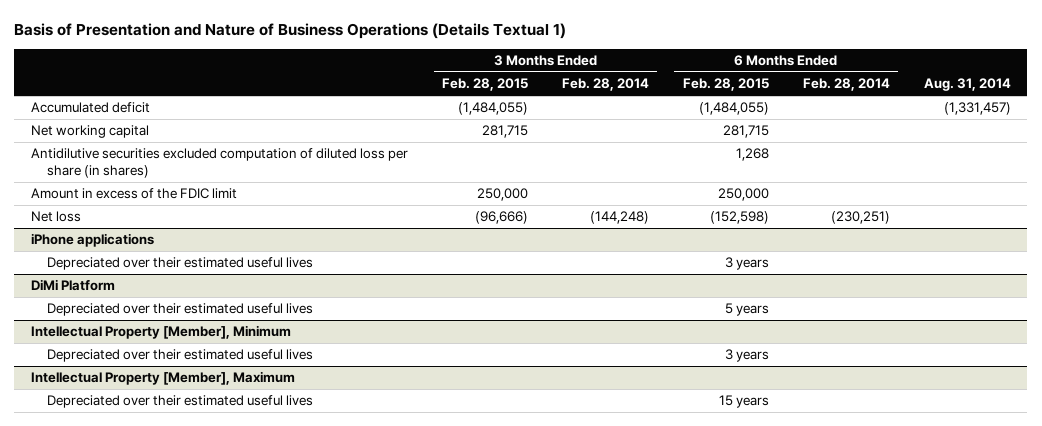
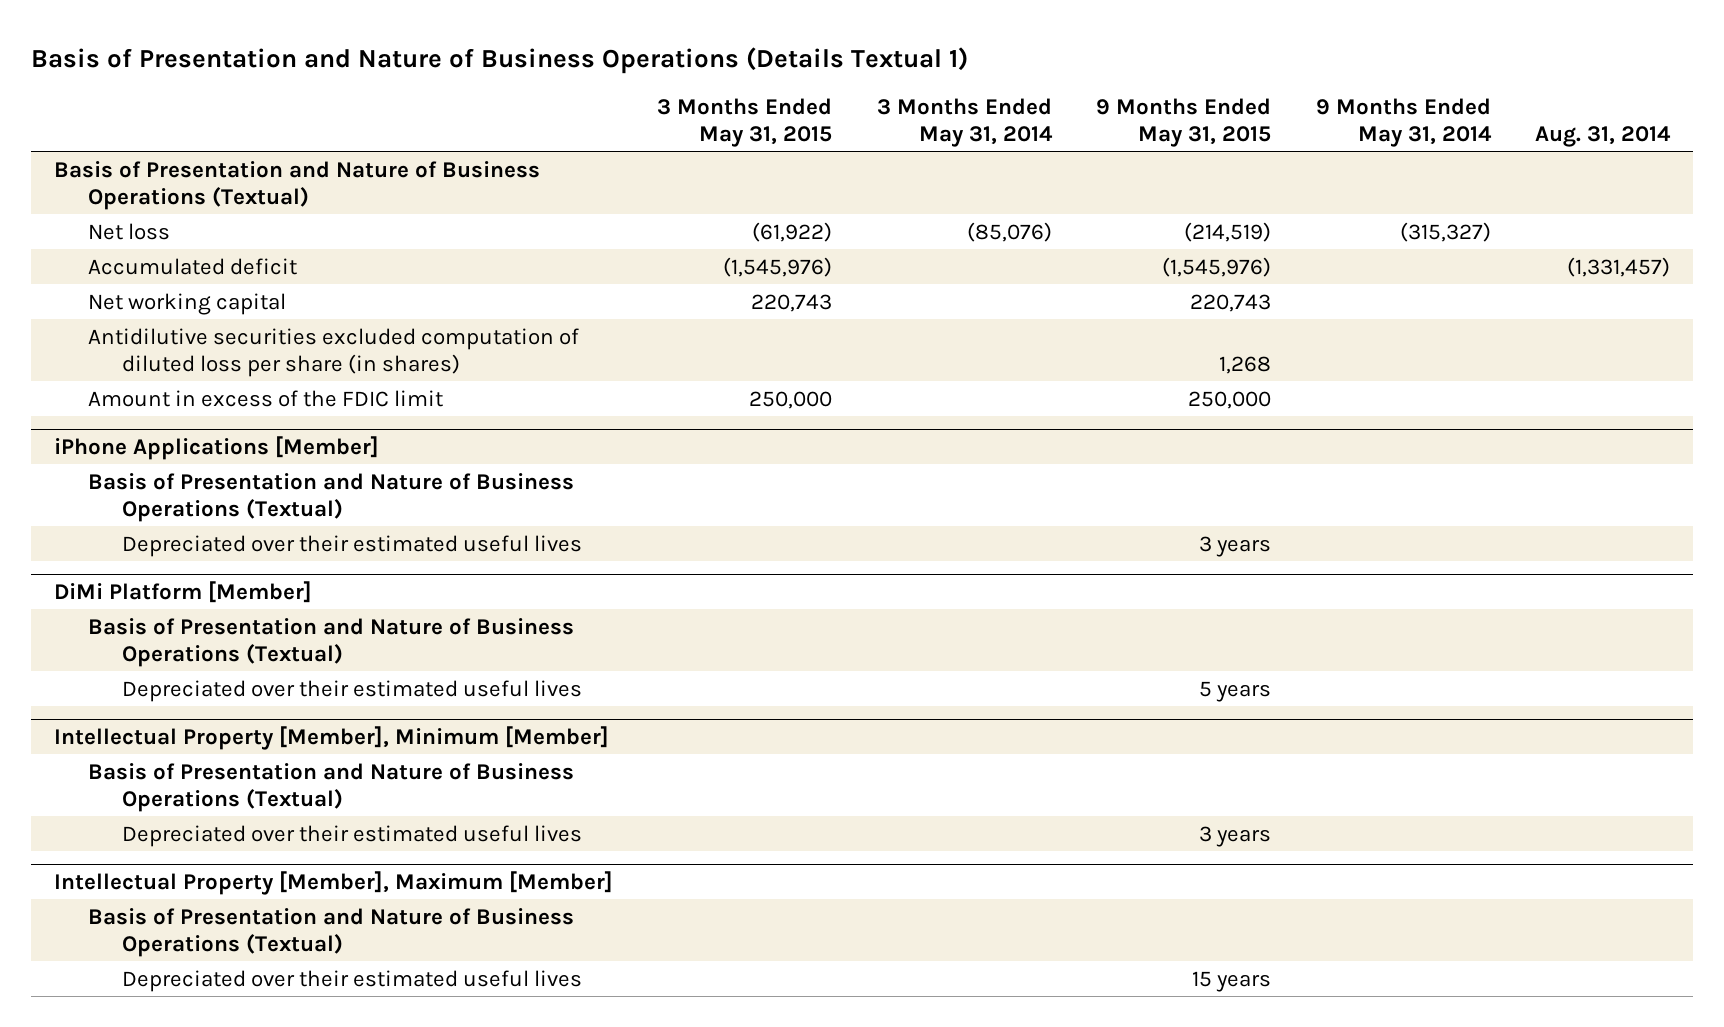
- | 3 Months Ended Feb. 28, 2015 | 3 Months Ended Feb. 28, 2014 | 6 Months Ended Feb. 28, 2015 | 6 Months Ended Feb. 28, 2014 | Aug. 31, 2014
+ | 3 Months Ended May 31, 2015 | 3 Months Ended May 31, 2014 | 9 Months Ended May 31, 2015 | 9 Months Ended May 31, 2014 | Aug. 31, 2014
+ Basis of Presentation and Nature of Business Operations (Textual)
moved up: Net loss | (61,922) | (85,076) | (214,519) | (315,327) |
- iPhone applications
+ iPhone Applications [Member]
+ Basis of Presentation and Nature of Business Operations (Textual)
- DiMi Platform
+ DiMi Platform [Member]
+ Basis of Presentation and Nature of Business Operations (Textual)
- Intellectual Property [Member], Minimum
+ Intellectual Property [Member], Minimum [Member]
+ Basis of Presentation and Nature of Business Operations (Textual)
- Intellectual Property [Member], Maximum
+ Intellectual Property [Member], Maximum [Member]
+ Basis of Presentation and Nature of Business Operations (Textual)

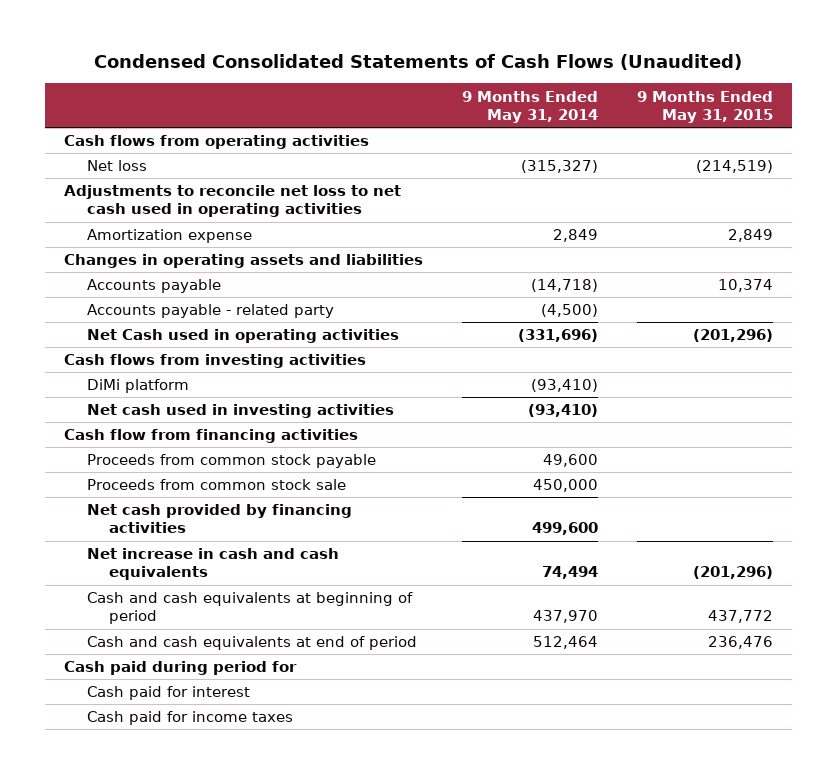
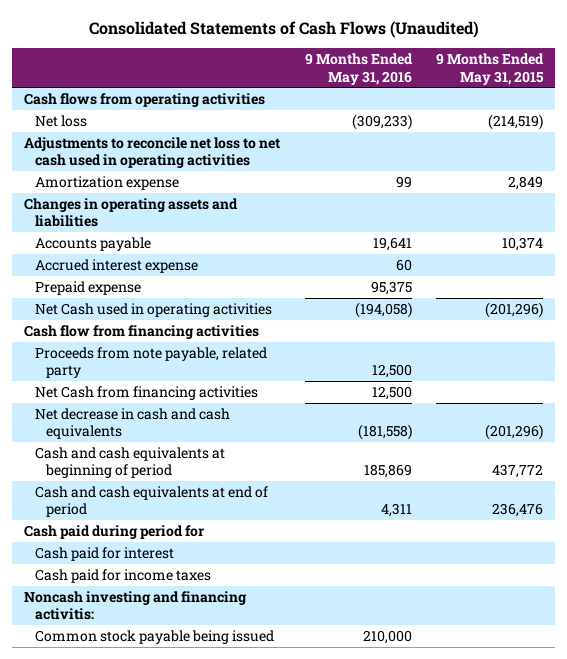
- Condensed Consolidated Statements of Cash Flows (Unaudited)
+ Consolidated Statements of Cash Flows (Unaudited)
- | 9 Months Ended May 31, 2014 | 9 Months Ended May 31, 2015
+ | 9 Months Ended May 31, 2016 | 9 Months Ended May 31, 2015
- Accounts payable - related party | (4,500) |
+ Accrued interest expense | 60 |
+ Prepaid expense | 95,375 |
- Cash flows from investing activities
- DiMi platform | (93,410) |
- Net cash used in investing activities | (93,410) |
- Proceeds from common stock payable | 49,600 |
- Proceeds from common stock sale | 450,000 |
- Net cash provided by financing activities | 499,600 |
- Net increase in cash and cash equivalents | 74,494 | (201,296)
+ Proceeds from note payable, related party | 12,500 |
+ Net Cash from financing activities | 12,500 |
+ Net decrease in cash and cash equivalents | (181,558) | (201,296)
+ Noncash investing and financing activitis:
+ Common stock payable being issued | 210,000 |

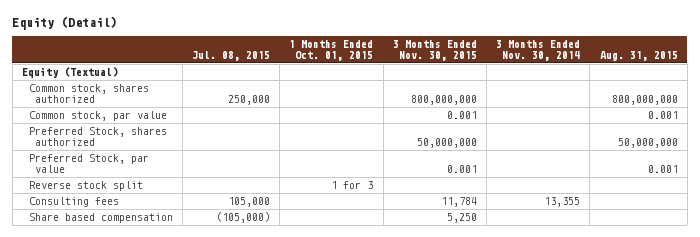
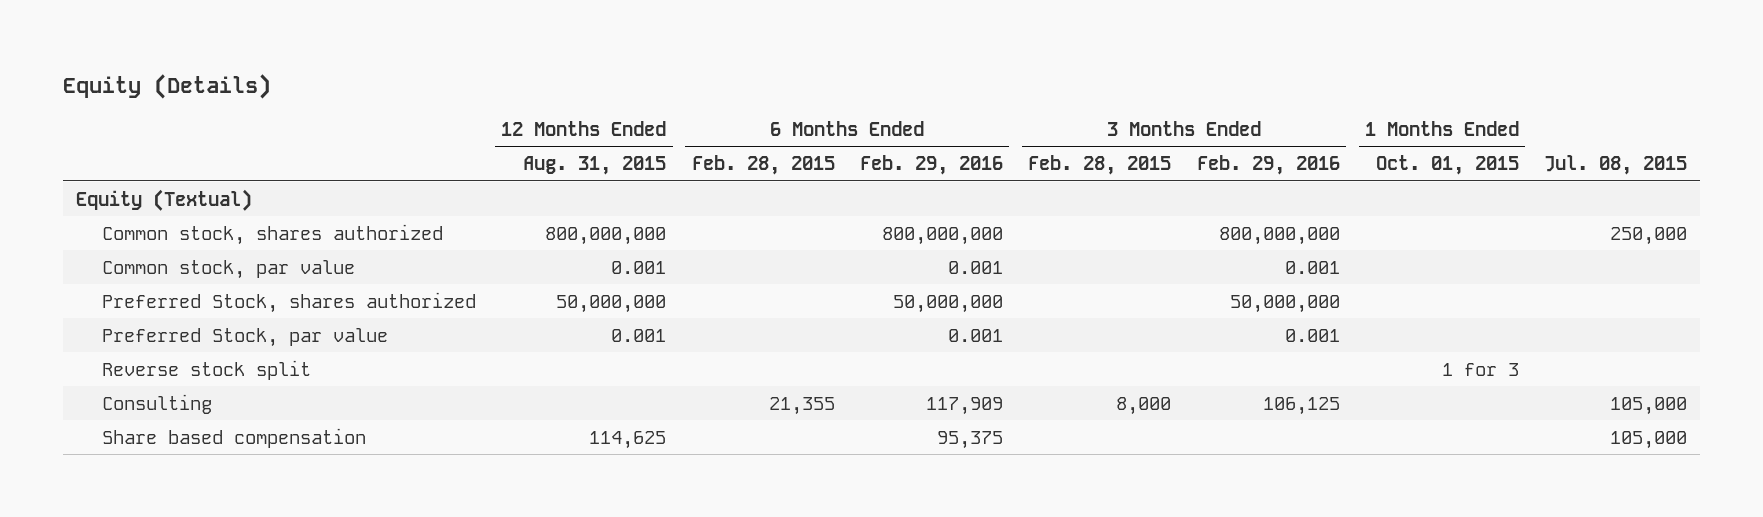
- Equity (Detail)
+ Equity (Details)
- | Jul. 08, 2015 | 1 Months Ended Oct. 01, 2015 | 3 Months Ended Nov. 30, 2015 | 3 Months Ended Nov. 30, 2014 | Aug. 31, 2015
+ | 12 Months Ended Aug. 31, 2015 | 6 Months Ended Feb. 28, 2015 | 6 Months Ended Feb. 29, 2016 | 3 Months Ended Feb. 28, 2015 | 3 Months Ended Feb. 29, 2016 | 1 Months Ended Oct. 01, 2015 | Jul. 08, 2015
- Consulting fees | 105,000 | | 11,784 | 13,355 |
- Share based compensation | (105,000) | | 5,250 | |
+ Consulting | | 21,355 | 117,909 | 8,000 | 106,125 | | 105,000
+ Share based compensation | 114,625 | | 95,375 | | | | 105,000

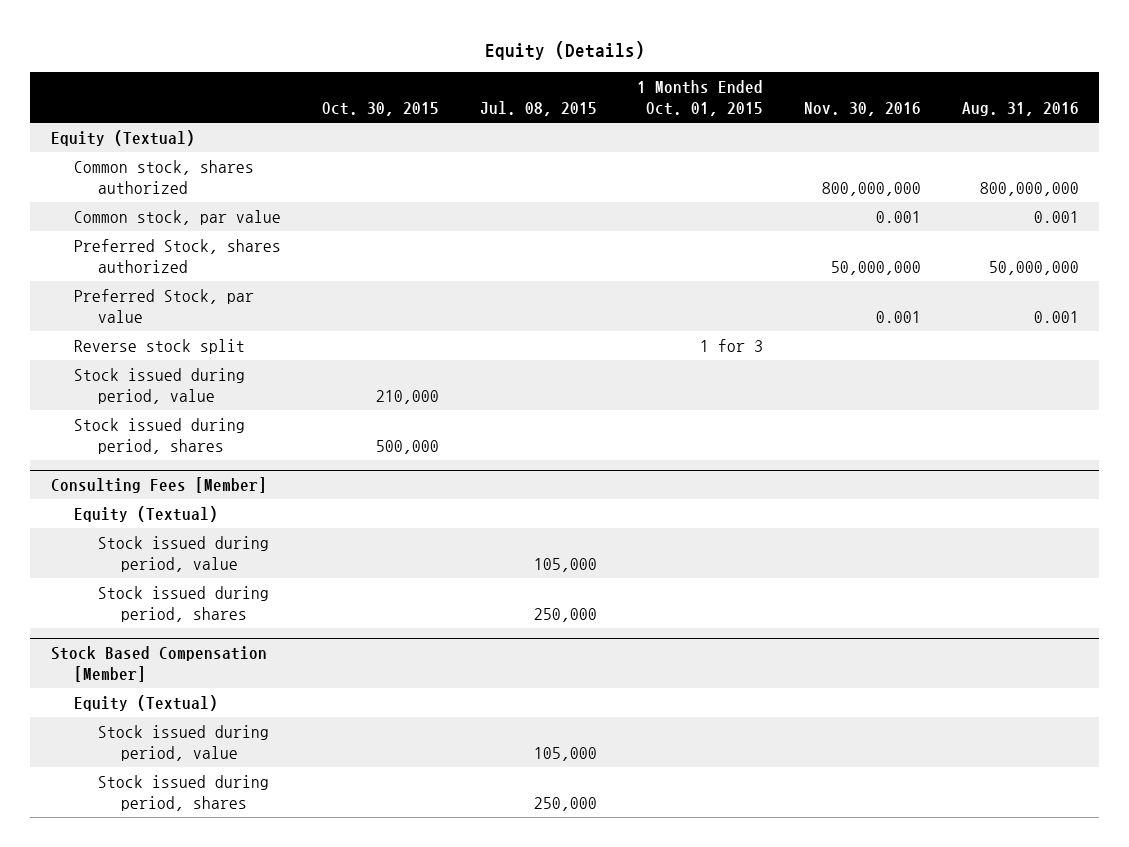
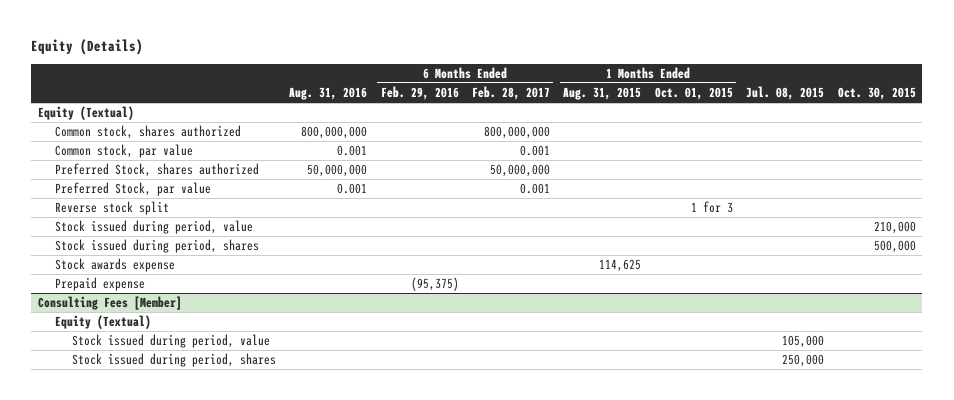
- | Oct. 30, 2015 | Jul. 08, 2015 | 1 Months Ended Oct. 01, 2015 | Nov. 30, 2016 | Aug. 31, 2016
+ | Aug. 31, 2016 | 6 Months Ended Feb. 29, 2016 | 6 Months Ended Feb. 28, 2017 | 1 Months Ended Aug. 31, 2015 | 1 Months Ended Oct. 01, 2015 | Jul. 08, 2015 | Oct. 30, 2015
+ Stock awards expense | | | | 114,625 | | |
+ Prepaid expense | | (95,375) | | | | |
- Stock Based Compensation [Member]
- Equity (Textual)
- Stock issued during period, value | | 105,000 | | |
- Stock issued during period, shares | | 250,000 | | |

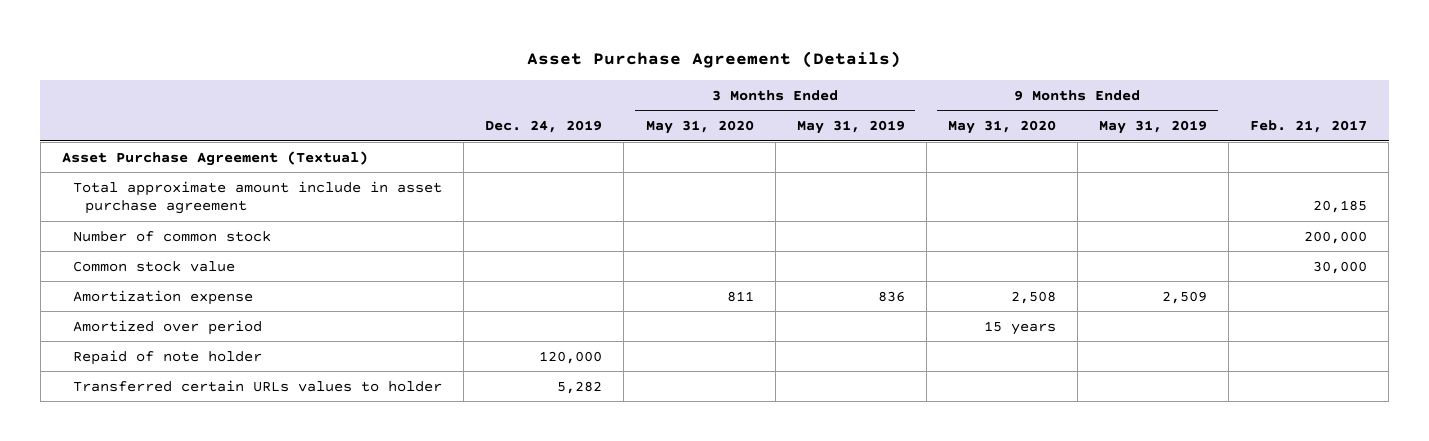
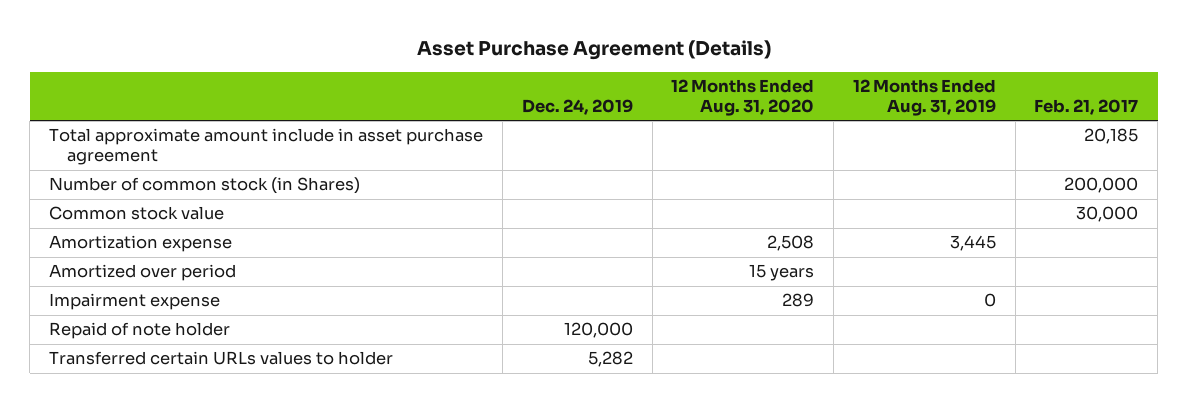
- | Dec. 24, 2019 | 3 Months Ended May 31, 2020 | 3 Months Ended May 31, 2019 | 9 Months Ended May 31, 2020 | 9 Months Ended May 31, 2019 | Feb. 21, 2017
+ | Dec. 24, 2019 | 12 Months Ended Aug. 31, 2020 | 12 Months Ended Aug. 31, 2019 | Feb. 21, 2017
- Asset Purchase Agreement (Textual)
- Number of common stock | | | | | | 200,000
+ Number of common stock (in Shares) | | | | 200,000
+ Impairment expense | | 289 | 0 |

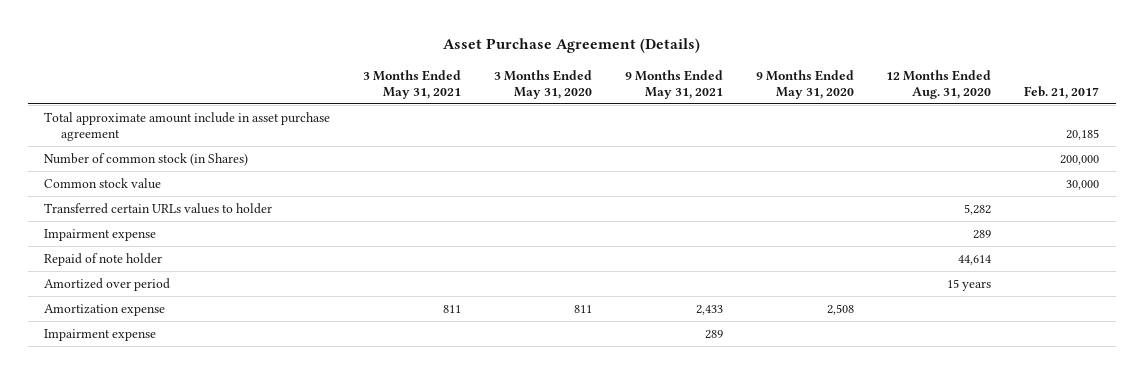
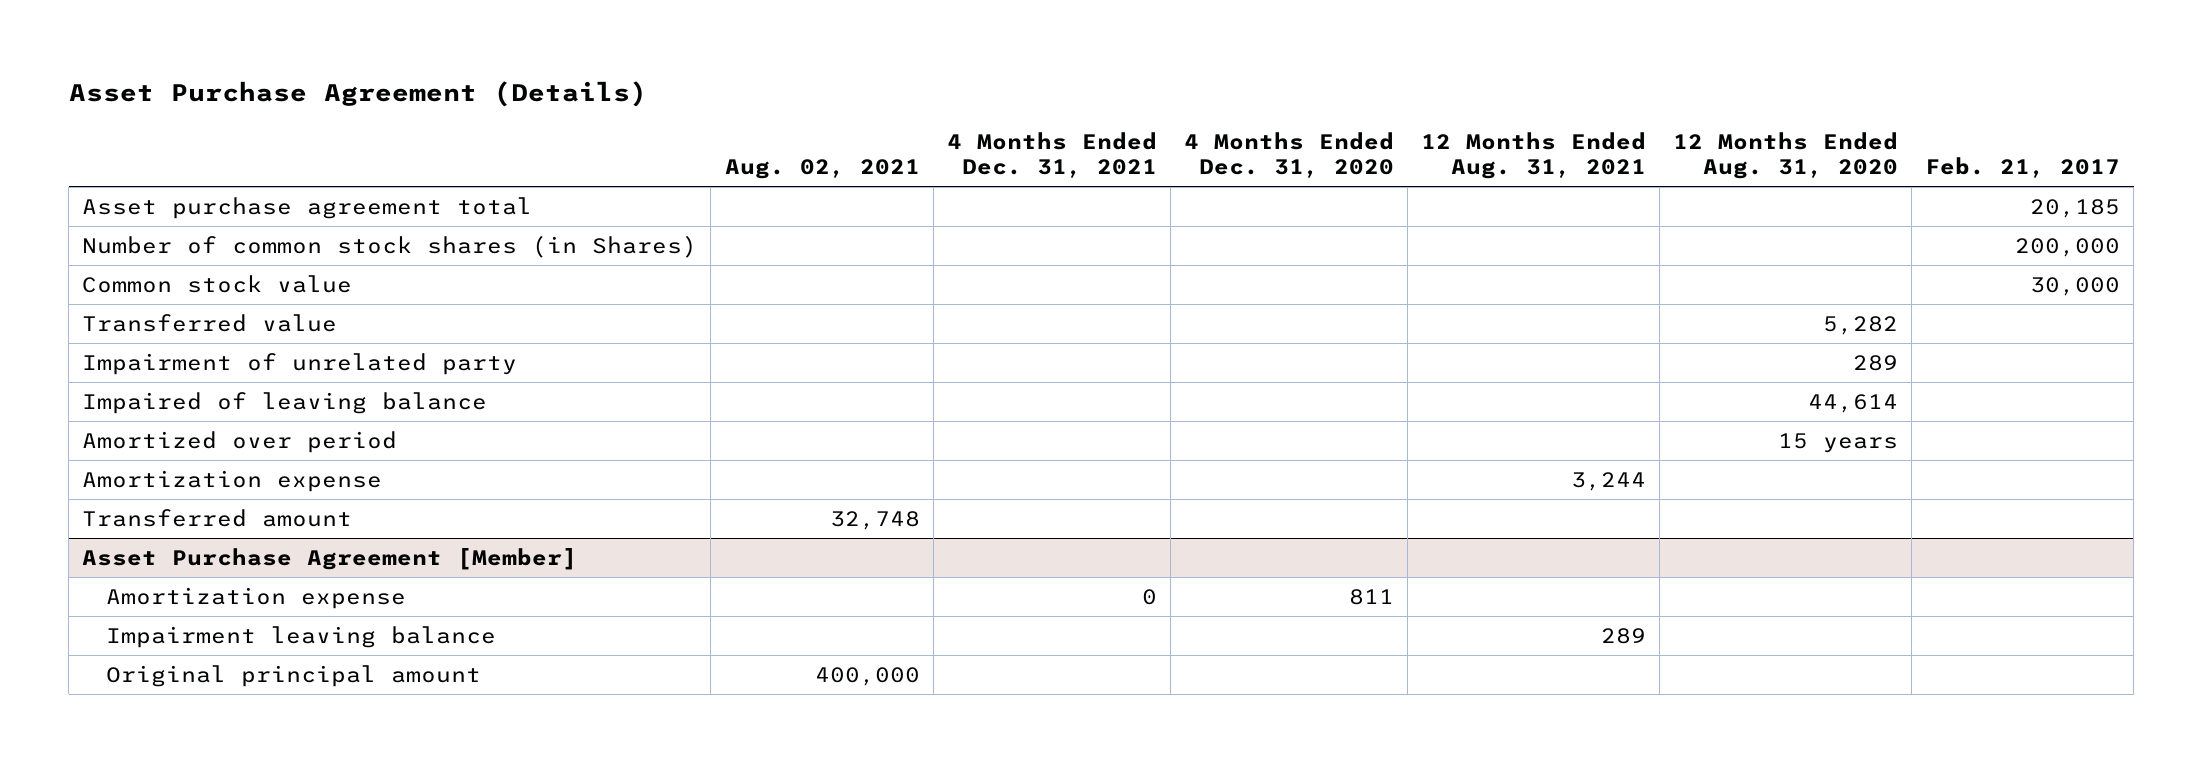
- | 3 Months Ended May 31, 2021 | 3 Months Ended May 31, 2020 | 9 Months Ended May 31, 2021 | 9 Months Ended May 31, 2020 | 12 Months Ended Aug. 31, 2020 | Feb. 21, 2017
+ | Aug. 02, 2021 | 4 Months Ended Dec. 31, 2021 | 4 Months Ended Dec. 31, 2020 | 12 Months Ended Aug. 31, 2021 | 12 Months Ended Aug. 31, 2020 | Feb. 21, 2017
- Total approximate amount include in asset purchase agreement | | | | | | 20,185
- Number of common stock (in Shares) | | | | | | 200,000
+ Asset purchase agreement total | | | | | | 20,185
+ Number of common stock shares (in Shares) | | | | | | 200,000
- Transferred certain URLs values to holder | | | | | 5,282 |
- Impairment expense | | | | | 289 |
- Repaid of note holder | | | | | 44,614 |
+ Transferred value | | | | | 5,282 |
+ Impairment of unrelated party | | | | | 289 |
+ Impaired of leaving balance | | | | | 44,614 |
- Impairment expense | | | 289 | | |
+ Transferred amount | 32,748 | | | | |
+ Asset Purchase Agreement [Member]
+ Amortization expense | | 0 | 811 | | |
+ Impairment leaving balance | | | | 289 | |
+ Original principal amount | 400,000 | | | | |

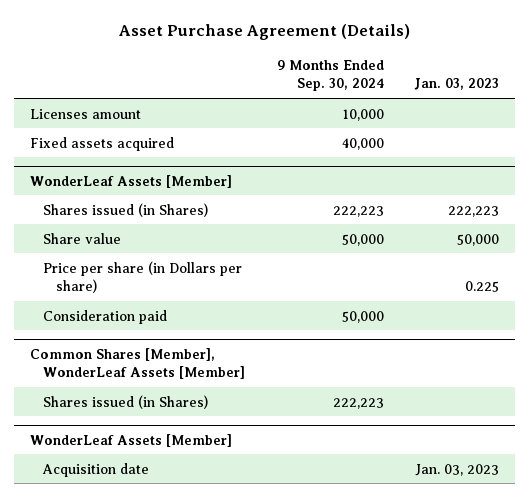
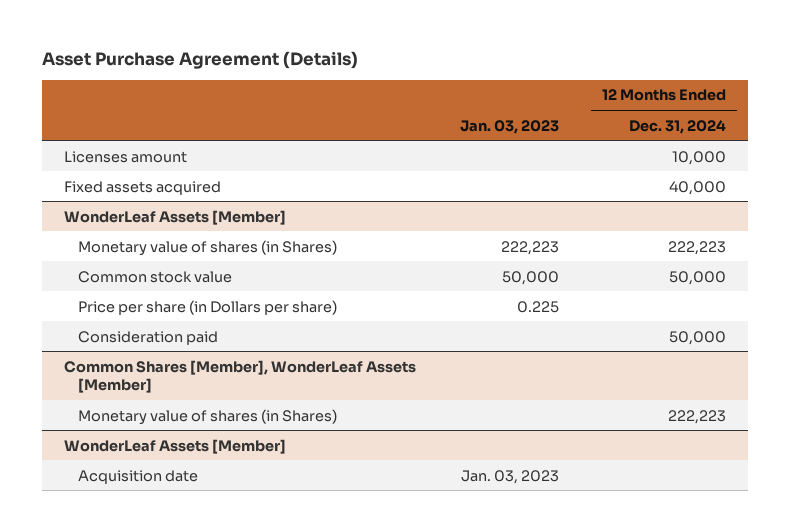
- | 9 Months Ended Sep. 30, 2024 | Jan. 03, 2023
+ | Jan. 03, 2023 | 12 Months Ended Dec. 31, 2024
@ WonderLeaf Assets [Member]
- Shares issued (in Shares) | 222,223 | 222,223
- Share value | 50,000 | 50,000
+ Monetary value of shares (in Shares) | 222,223 | 222,223
+ Common stock value | 50,000 | 50,000
@ Common Shares [Member], WonderLeaf Assets [Member]
- Shares issued (in Shares) | 222,223 |
+ Monetary value of shares (in Shares) | | 222,223

